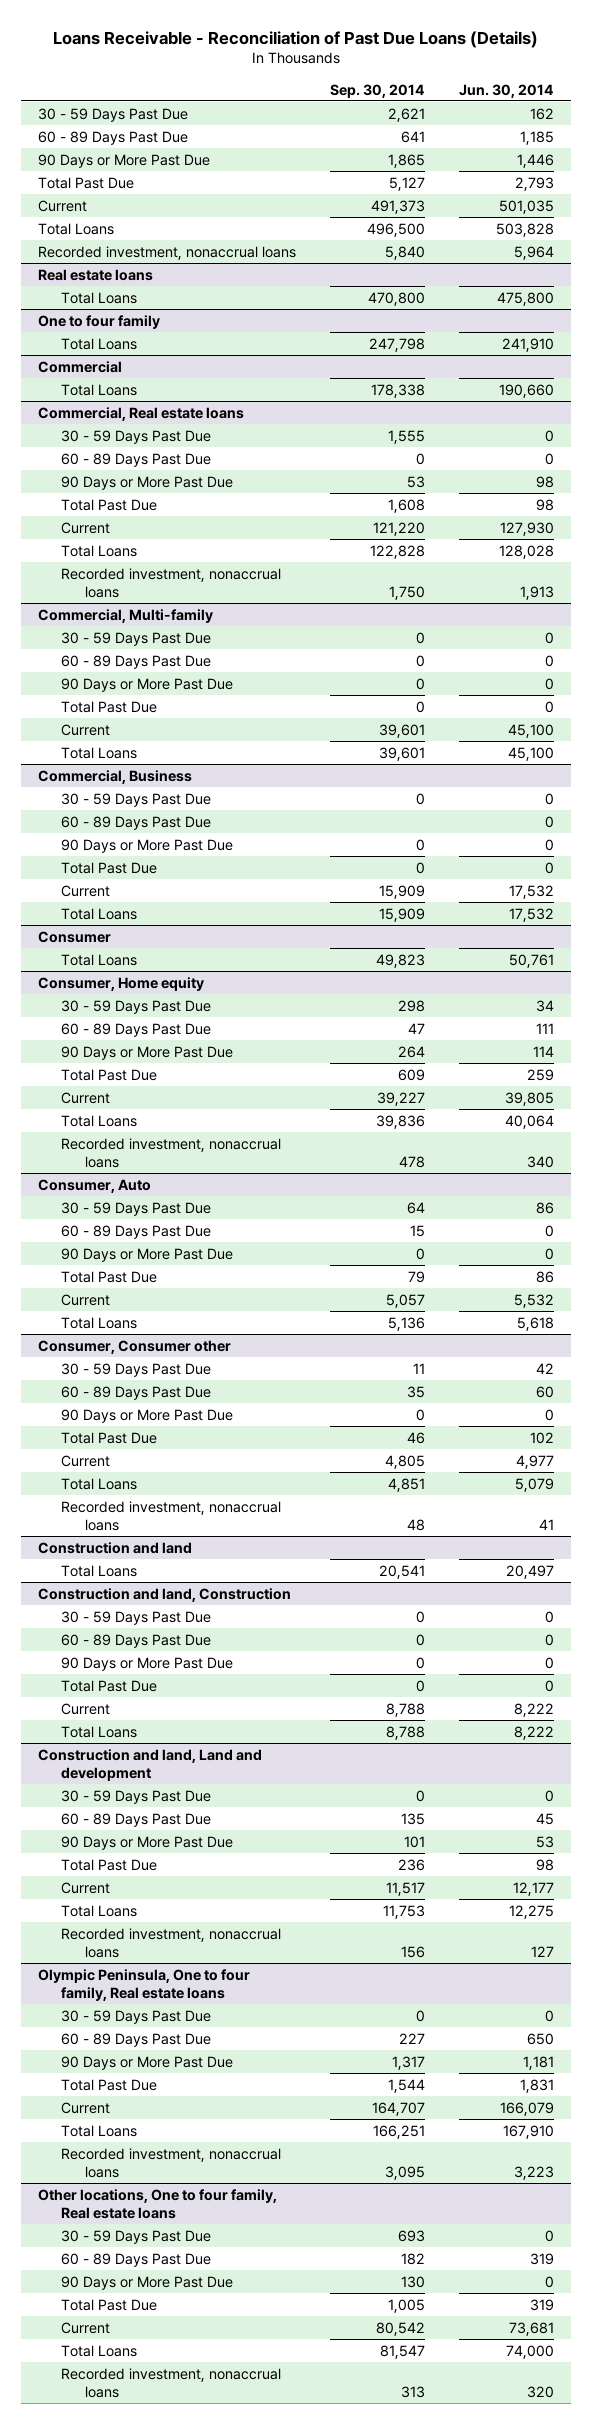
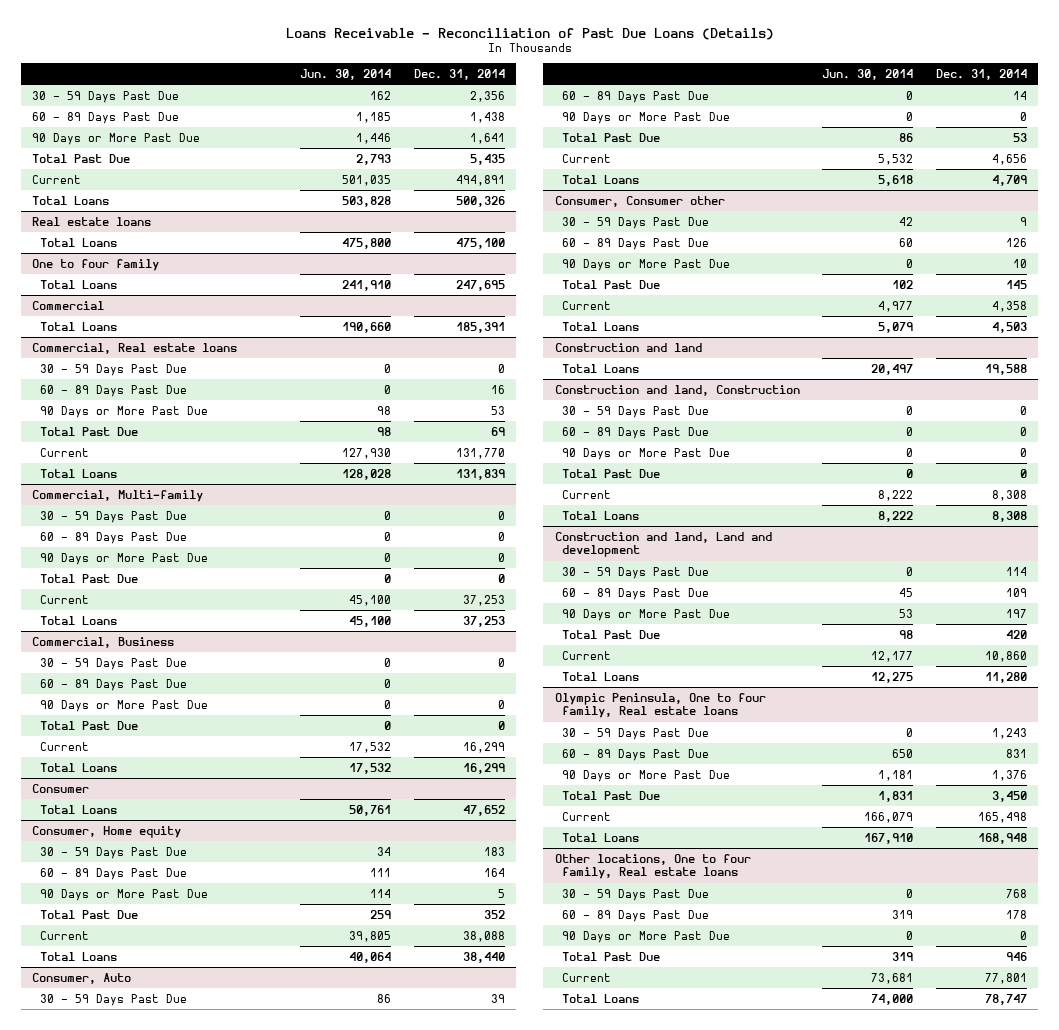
- | Sep. 30, 2014 | Jun. 30, 2014
+ | Jun. 30, 2014 | Dec. 31, 2014
- Recorded investment, nonaccrual loans | 5,840 | 5,964
@ Commercial, Real estate loans
- Recorded investment, nonaccrual loans | 1,750 | 1,913
@ Consumer, Home equity
- Recorded investment, nonaccrual loans | 478 | 340
@ Consumer, Consumer other
- Recorded investment, nonaccrual loans | 48 | 41
@ Construction and land, Land and development
- Recorded investment, nonaccrual loans | 156 | 127
@ Olympic Peninsula, One to four family, Real estate loans
- Recorded investment, nonaccrual loans | 3,095 | 3,223
@ Other locations, One to four family, Real estate loans
- Recorded investment, nonaccrual loans | 313 | 320

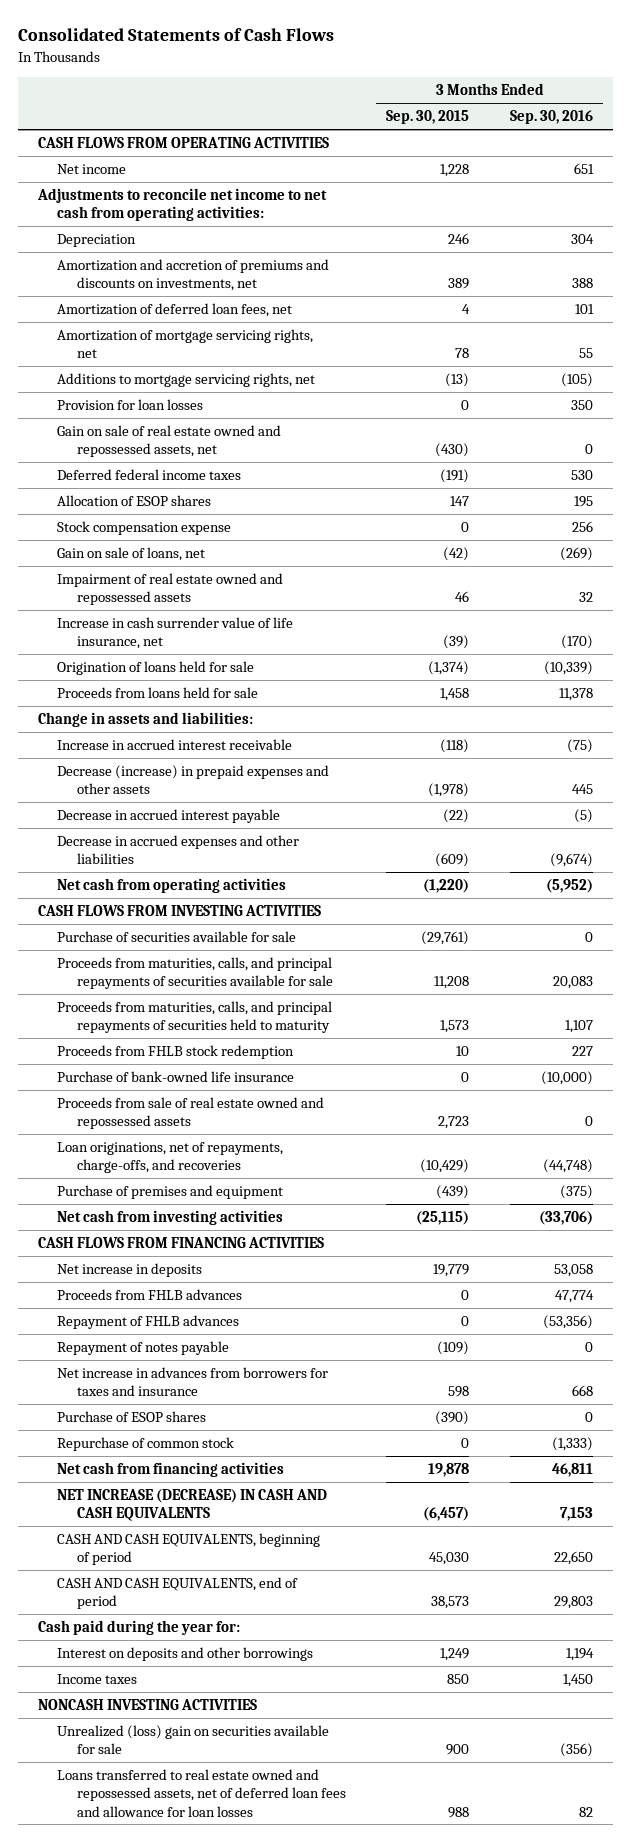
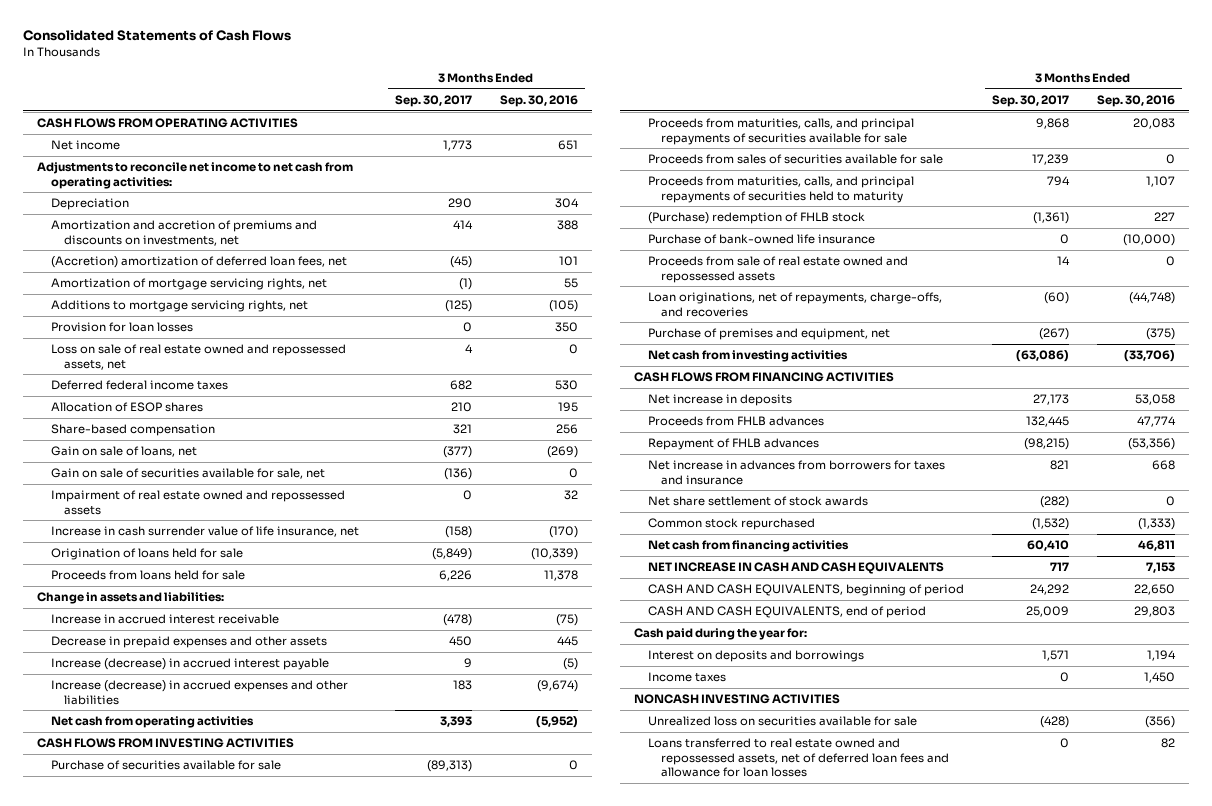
- | 3 Months Ended Sep. 30, 2015 | 3 Months Ended Sep. 30, 2016
+ | 3 Months Ended Sep. 30, 2017 | 3 Months Ended Sep. 30, 2016
- Amortization of deferred loan fees, net | 4 | 101
+ (Accretion) amortization of deferred loan fees, net | (45) | 101
- Gain on sale of real estate owned and repossessed assets, net | (430) | 0
+ Loss on sale of real estate owned and repossessed assets, net | 4 | 0
- Stock compensation expense | 0 | 256
+ Share-based compensation | 321 | 256
+ Gain on sale of securities available for sale, net | (136) | 0
- Decrease (increase) in prepaid expenses and other assets | (1,978) | 445
- Decrease in accrued interest payable | (22) | (5)
- Decrease in accrued expenses and other liabilities | (609) | (9,674)
+ Decrease in prepaid expenses and other assets | 450 | 445
+ Increase (decrease) in accrued interest payable | 9 | (5)
+ Increase (decrease) in accrued expenses and other liabilities | 183 | (9,674)
+ Proceeds from sales of securities available for sale | 17,239 | 0
- Proceeds from FHLB stock redemption | 10 | 227
+ (Purchase) redemption of FHLB stock | (1,361) | 227
- Purchase of premises and equipment | (439) | (375)
+ Purchase of premises and equipment, net | (267) | (375)
- Repayment of notes payable | (109) | 0
- Purchase of ESOP shares | (390) | 0
- Repurchase of common stock | 0 | (1,333)
+ Net share settlement of stock awards | (282) | 0
+ Common stock repurchased | (1,532) | (1,333)
- NET INCREASE (DECREASE) IN CASH AND CASH EQUIVALENTS | (6,457) | 7,153
+ NET INCREASE IN CASH AND CASH EQUIVALENTS | 717 | 7,153
- Interest on deposits and other borrowings | 1,249 | 1,194
+ Interest on deposits and borrowings | 1,571 | 1,194
- Unrealized (loss) gain on securities available for sale | 900 | (356)
+ Unrealized loss on securities available for sale | (428) | (356)

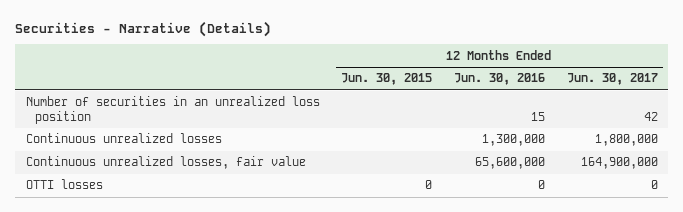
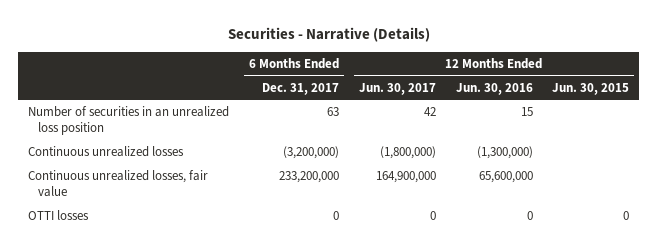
- | 12 Months Ended Jun. 30, 2015 | 12 Months Ended Jun. 30, 2016 | 12 Months Ended Jun. 30, 2017
+ | 6 Months Ended Dec. 31, 2017 | 12 Months Ended Jun. 30, 2017 | 12 Months Ended Jun. 30, 2016 | 12 Months Ended Jun. 30, 2015
- Continuous unrealized losses | | 1,300,000 | 1,800,000
+ Continuous unrealized losses | (3,200,000) | (1,800,000) | (1,300,000) |

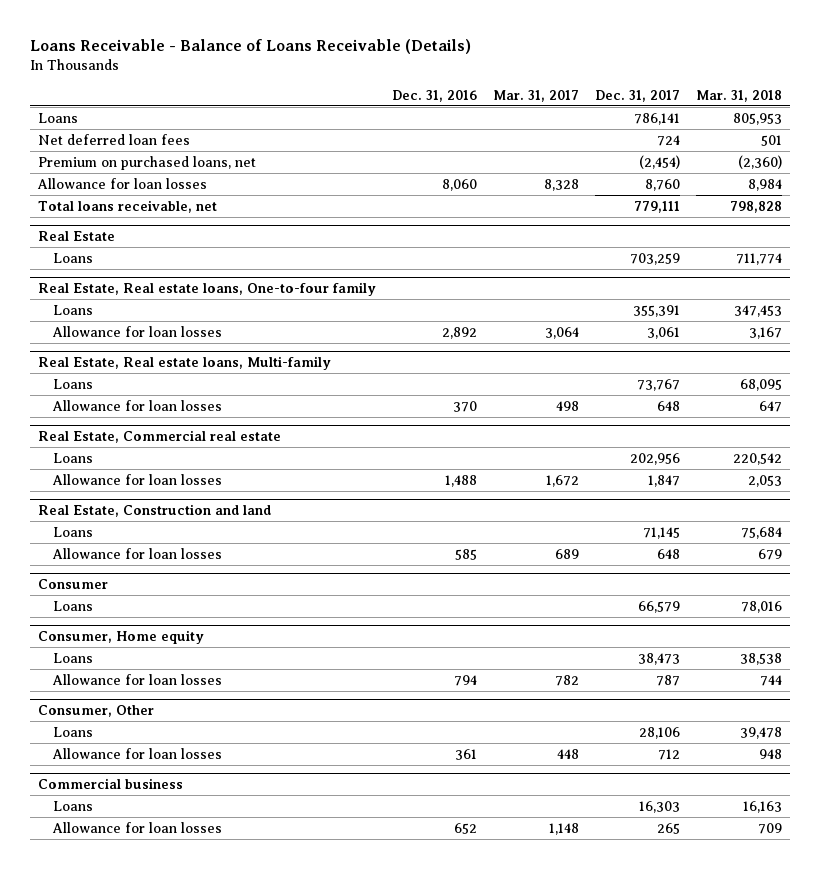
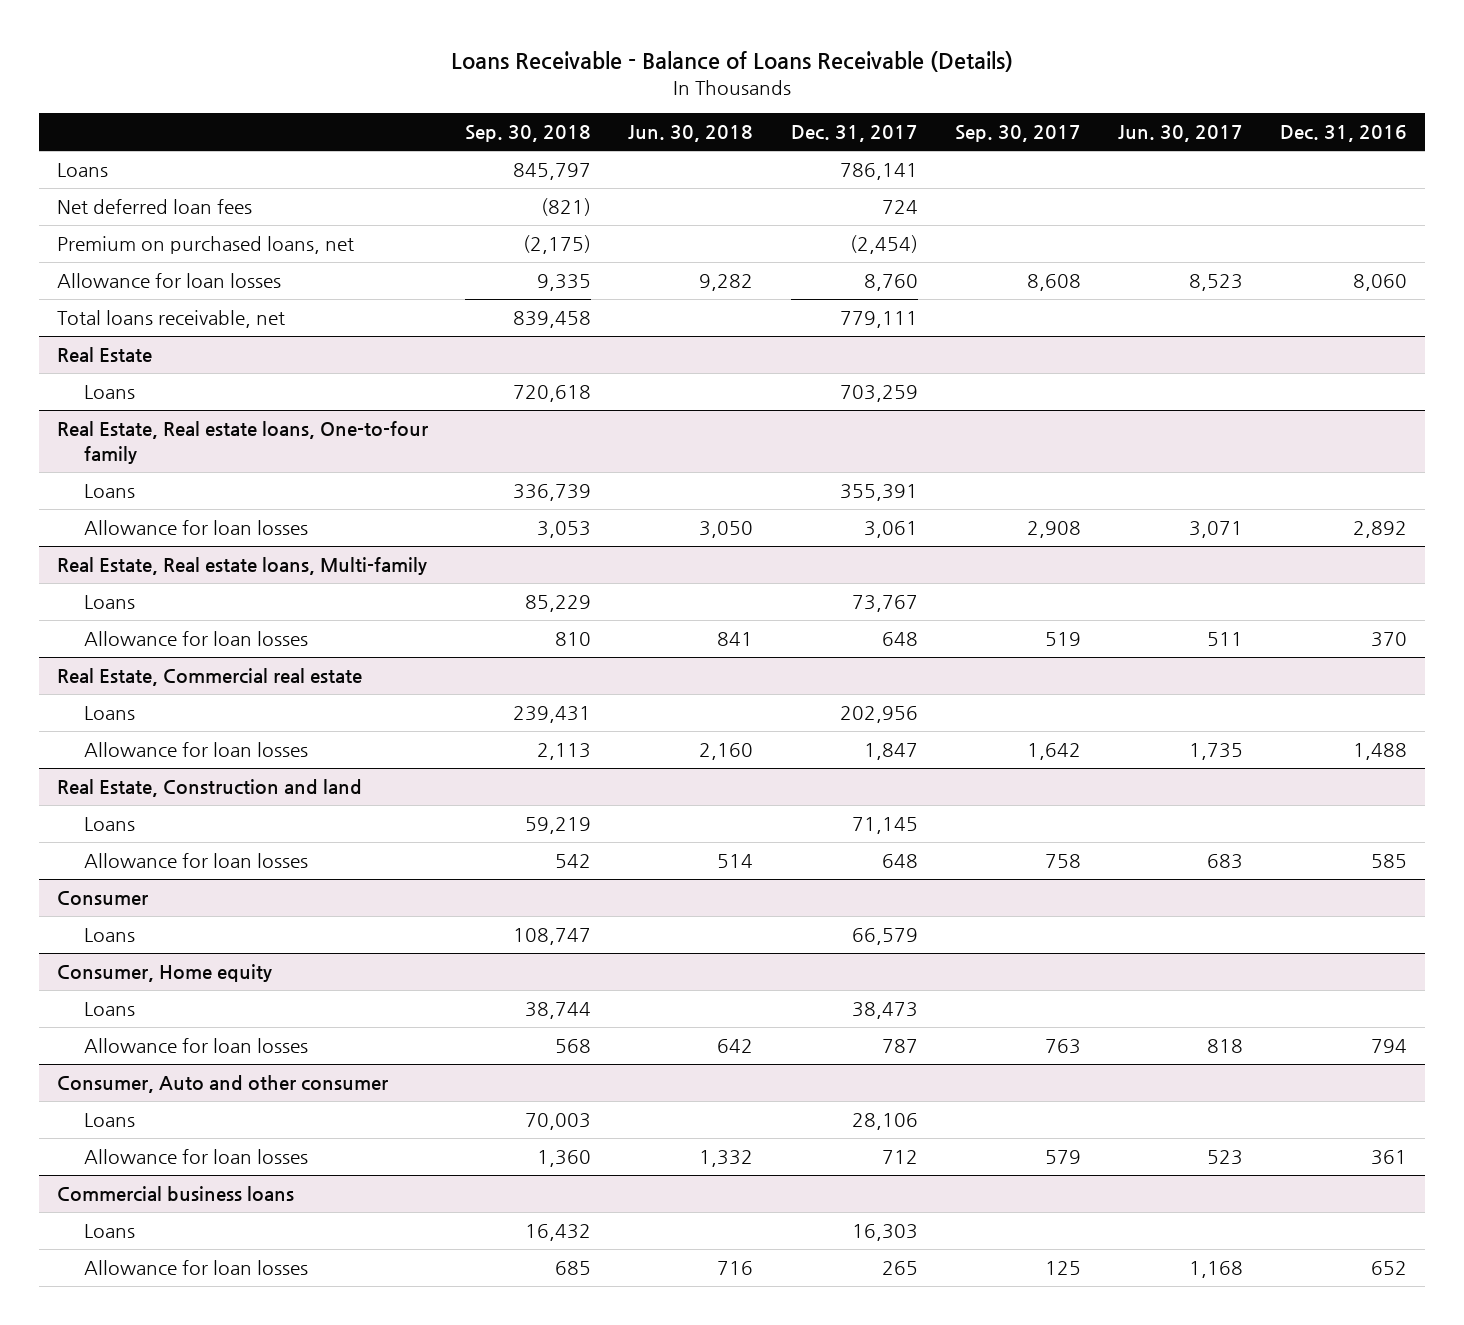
- | Dec. 31, 2016 | Mar. 31, 2017 | Dec. 31, 2017 | Mar. 31, 2018
+ | Sep. 30, 2018 | Jun. 30, 2018 | Dec. 31, 2017 | Sep. 30, 2017 | Jun. 30, 2017 | Dec. 31, 2016
- Consumer, Other
+ Consumer, Auto and other consumer
- Commercial business
+ Commercial business loans

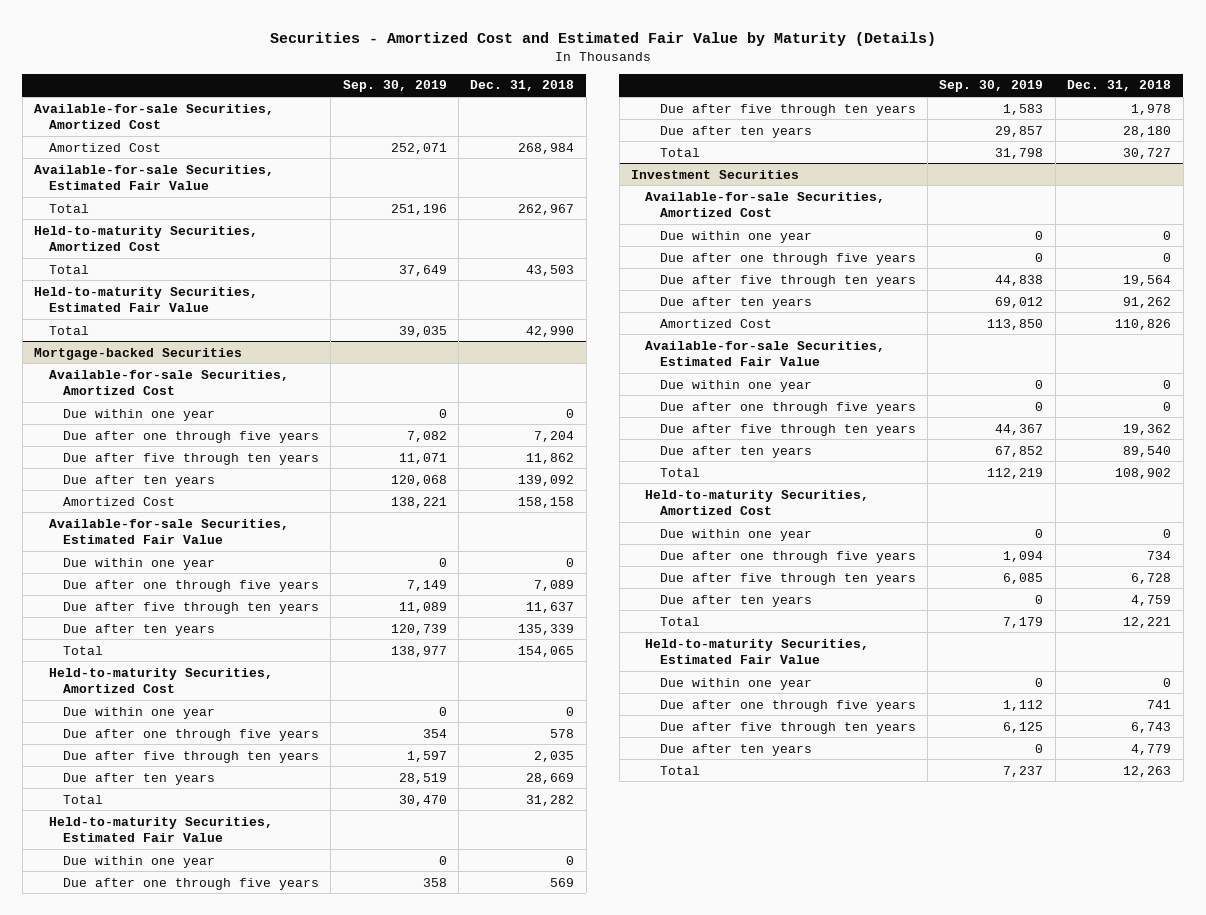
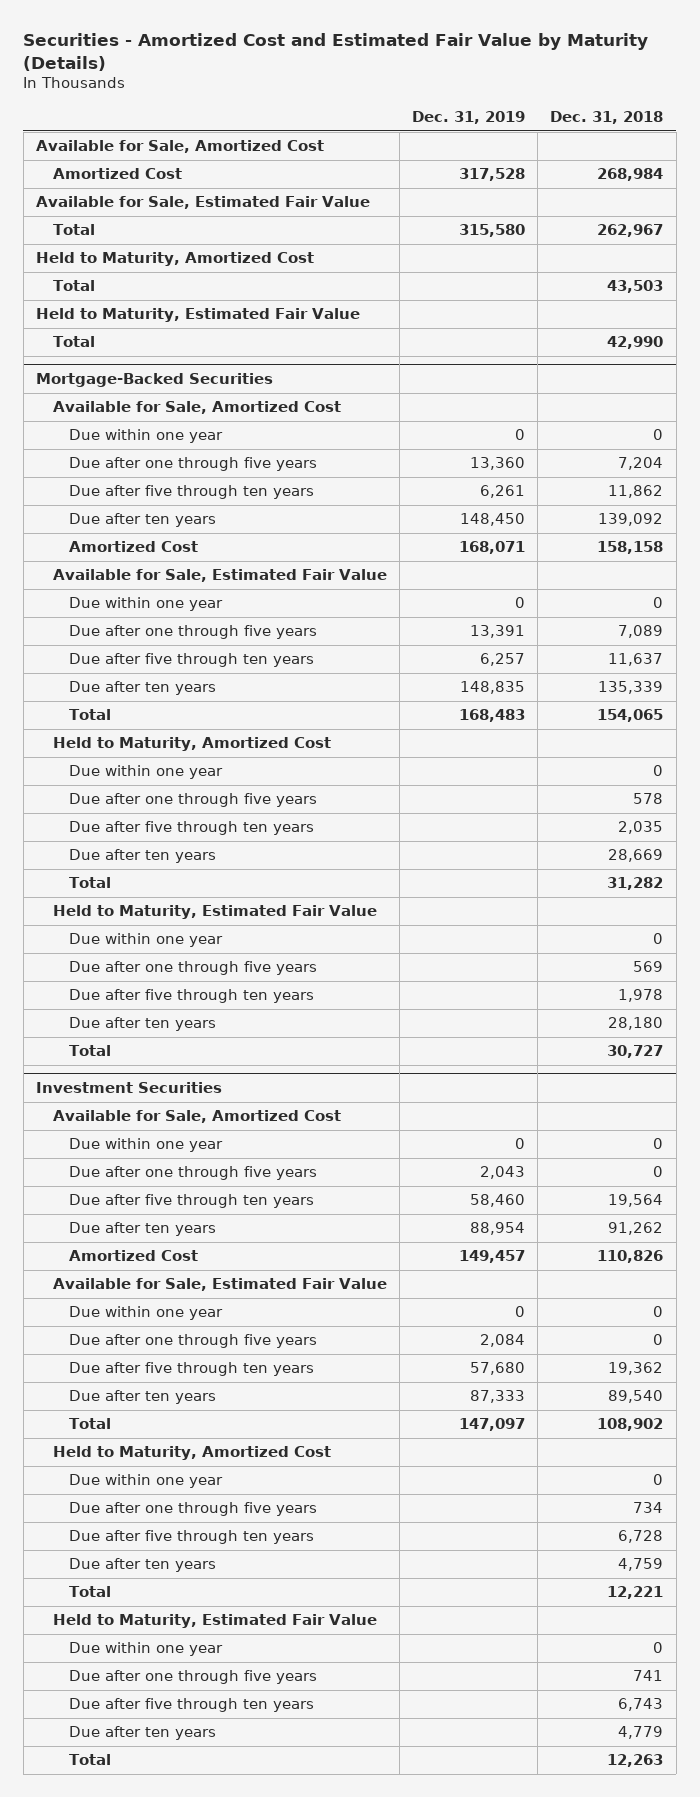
- | Sep. 30, 2019 | Dec. 31, 2018
+ | Dec. 31, 2019 | Dec. 31, 2018
- Available-for-sale Securities, Amortized Cost
+ Available for Sale, Amortized Cost
- Available-for-sale Securities, Estimated Fair Value
+ Available for Sale, Estimated Fair Value
- Held-to-maturity Securities, Amortized Cost
+ Held to Maturity, Amortized Cost
- Held-to-maturity Securities, Estimated Fair Value
+ Held to Maturity, Estimated Fair Value
- Mortgage-backed Securities
- Available-for-sale Securities, Amortized Cost
+ Mortgage-Backed Securities
+ Available for Sale, Amortized Cost
- Available-for-sale Securities, Estimated Fair Value
+ Available for Sale, Estimated Fair Value
- Held-to-maturity Securities, Amortized Cost
+ Held to Maturity, Amortized Cost
- Held-to-maturity Securities, Estimated Fair Value
+ Held to Maturity, Estimated Fair Value
@ Investment Securities
- Available-for-sale Securities, Amortized Cost
+ Available for Sale, Amortized Cost
- Available-for-sale Securities, Estimated Fair Value
+ Available for Sale, Estimated Fair Value
- Held-to-maturity Securities, Amortized Cost
+ Held to Maturity, Amortized Cost
- Held-to-maturity Securities, Estimated Fair Value
+ Held to Maturity, Estimated Fair Value

